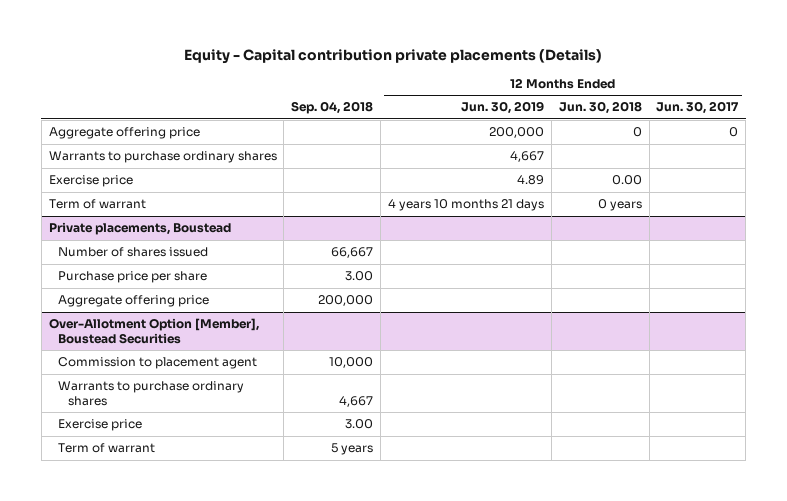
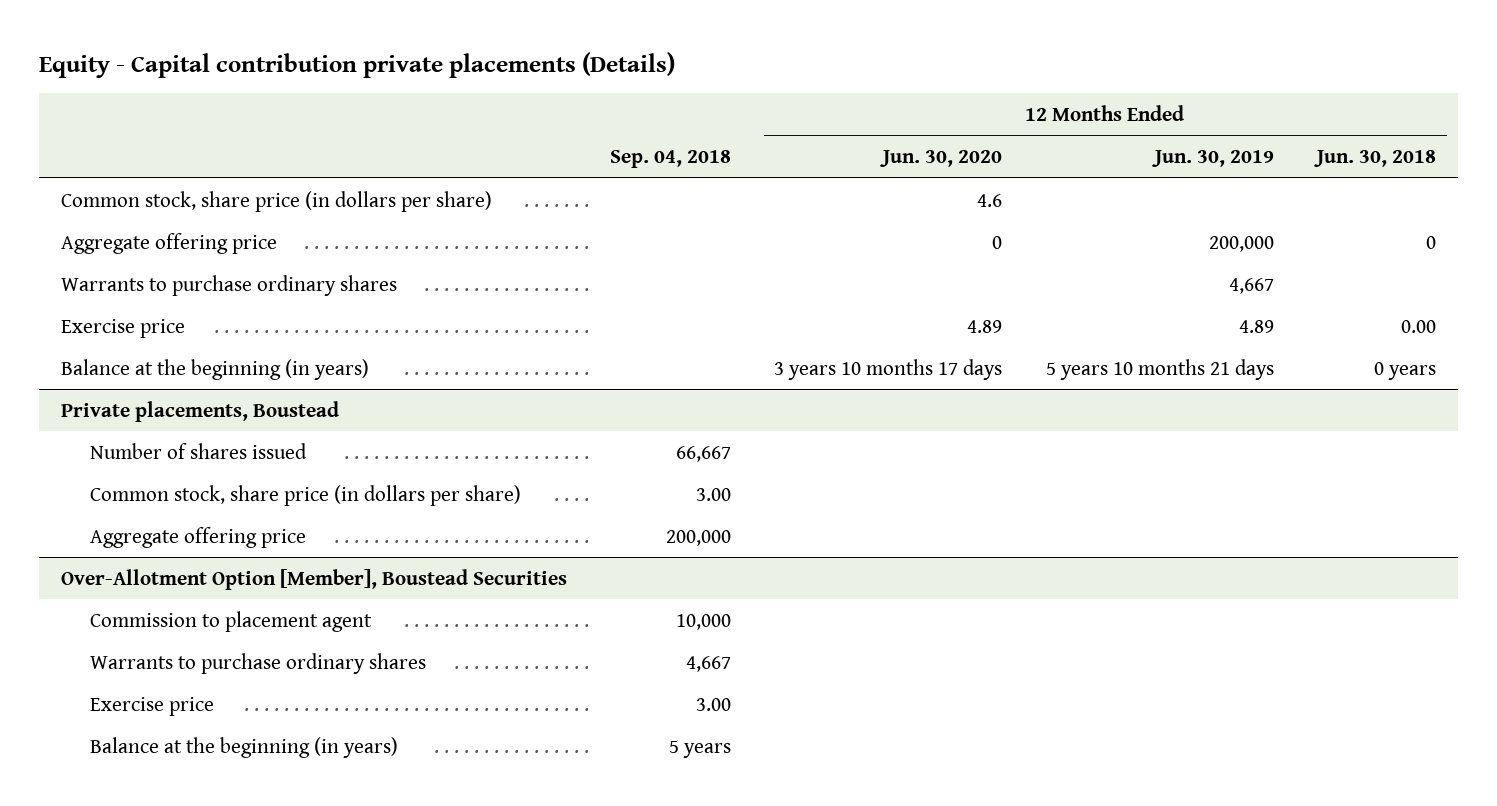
- | Sep. 04, 2018 | 12 Months Ended Jun. 30, 2019 | 12 Months Ended Jun. 30, 2018 | 12 Months Ended Jun. 30, 2017
+ | Sep. 04, 2018 | 12 Months Ended Jun. 30, 2020 | 12 Months Ended Jun. 30, 2019 | 12 Months Ended Jun. 30, 2018
+ Common stock, share price (in dollars per share) | | 4.6 | |
- Term of warrant | | 4 years 10 months 21 days | 0 years |
+ Balance at the beginning (in years) | | 3 years 10 months 17 days | 5 years 10 months 21 days | 0 years
@ Private placements, Boustead
- Purchase price per share | 3.00 | | |
+ Common stock, share price (in dollars per share) | 3.00 | | |
@ Over-Allotment Option [Member], Boustead Securities
- Term of warrant | 5 years | | |
+ Balance at the beginning (in years) | 5 years | | |

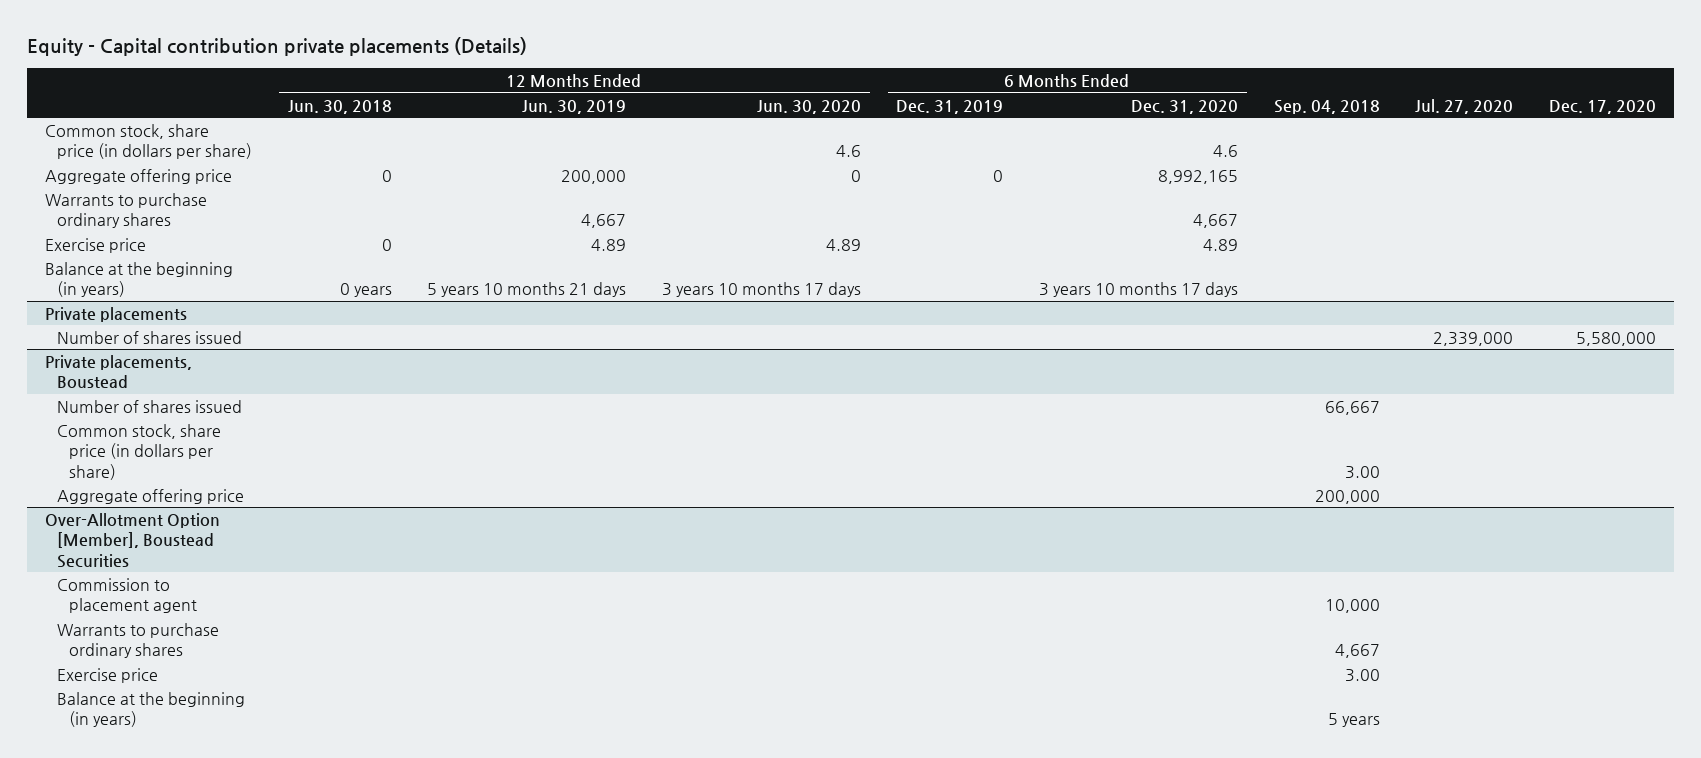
- | Sep. 04, 2018 | 12 Months Ended Jun. 30, 2020 | 12 Months Ended Jun. 30, 2019 | 12 Months Ended Jun. 30, 2018
+ | 12 Months Ended Jun. 30, 2018 | 12 Months Ended Jun. 30, 2019 | 12 Months Ended Jun. 30, 2020 | 6 Months Ended Dec. 31, 2019 | 6 Months Ended Dec. 31, 2020 | Sep. 04, 2018 | Jul. 27, 2020 | Dec. 17, 2020
- Exercise price | | 4.89 | 4.89 | 0.00
+ Exercise price | 0 | 4.89 | 4.89 | | 4.89 | | |
+ Private placements
+ Number of shares issued | | | | | | | 2,339,000 | 5,580,000

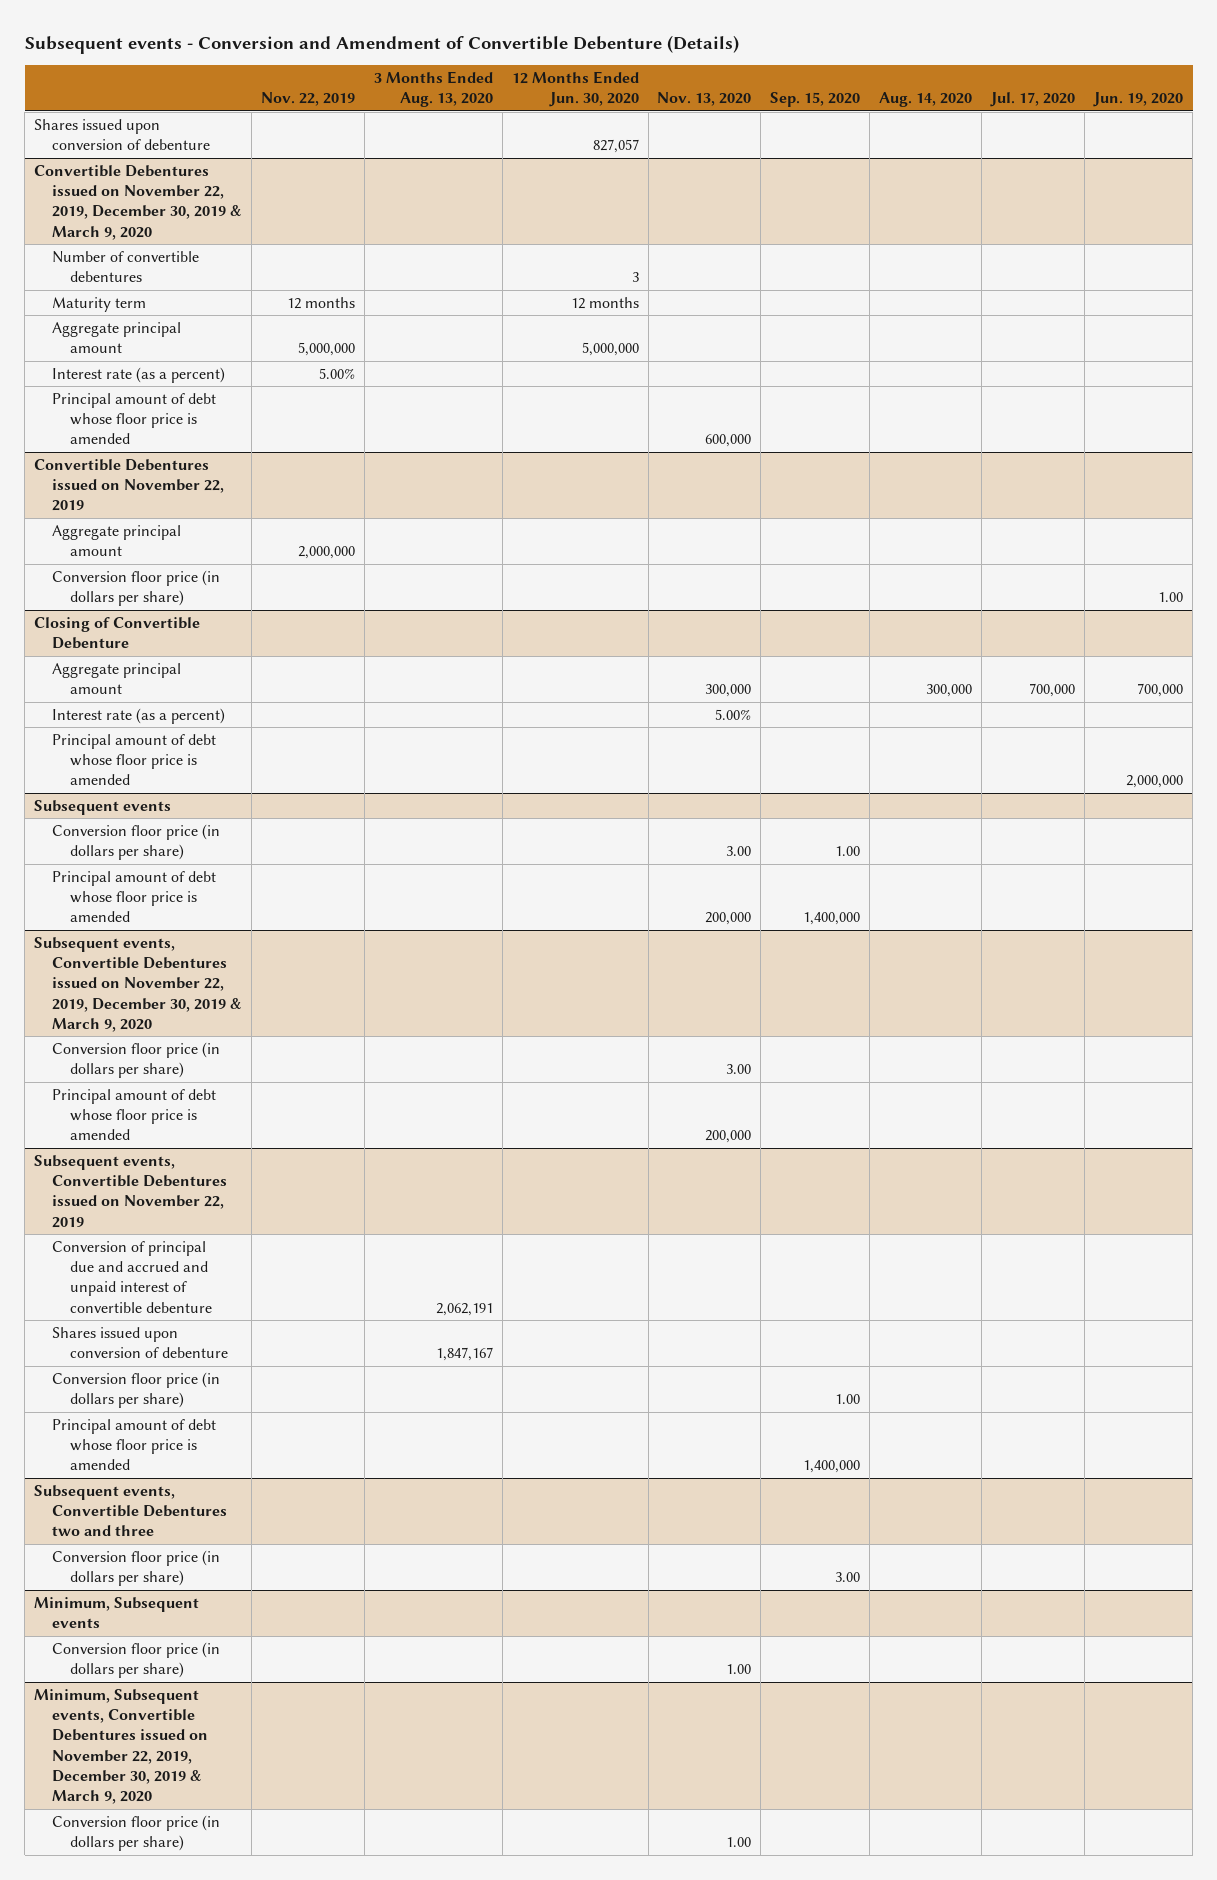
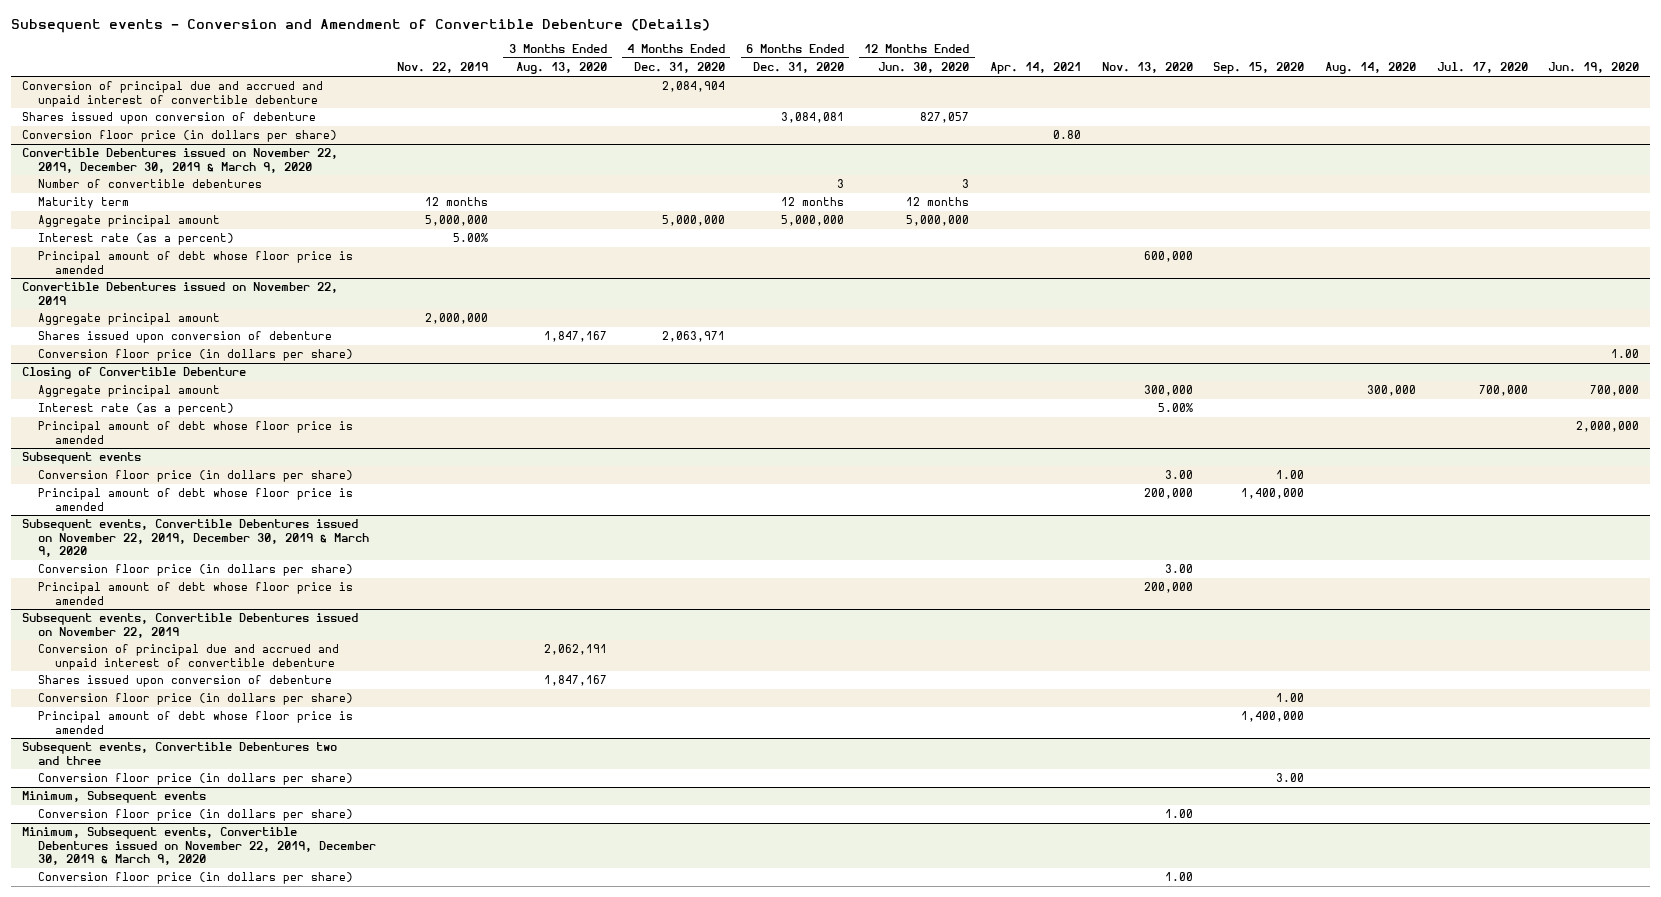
- | Nov. 22, 2019 | 3 Months Ended Aug. 13, 2020 | 12 Months Ended Jun. 30, 2020 | Nov. 13, 2020 | Sep. 15, 2020 | Aug. 14, 2020 | Jul. 17, 2020 | Jun. 19, 2020
+ | Nov. 22, 2019 | 3 Months Ended Aug. 13, 2020 | 4 Months Ended Dec. 31, 2020 | 6 Months Ended Dec. 31, 2020 | 12 Months Ended Jun. 30, 2020 | Apr. 14, 2021 | Nov. 13, 2020 | Sep. 15, 2020 | Aug. 14, 2020 | Jul. 17, 2020 | Jun. 19, 2020
+ Conversion of principal due and accrued and unpaid interest of convertible debenture | | | 2,084,904 | | | | | | | |
+ Conversion floor price (in dollars per share) | | | | | | 0.80 | | | | |
@ Convertible Debentures issued on November 22, 2019
+ Shares issued upon conversion of debenture | | 1,847,167 | 2,063,971 | | | | | | | |

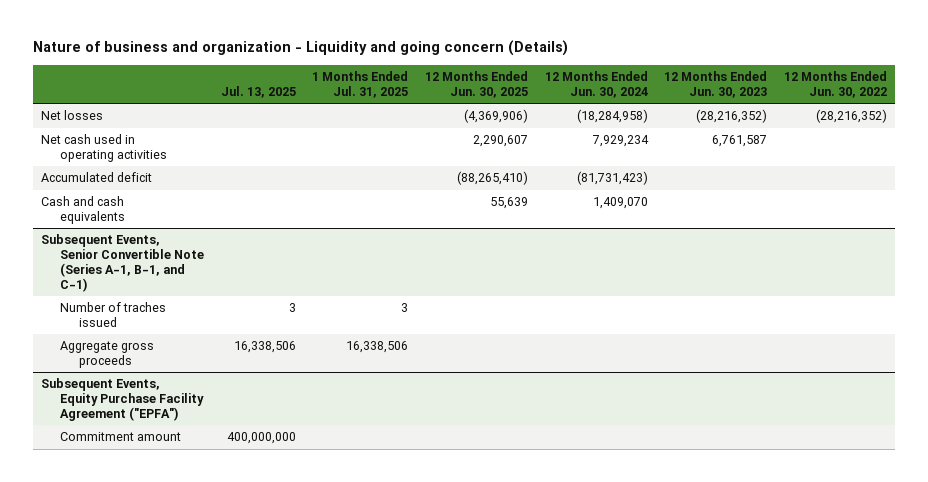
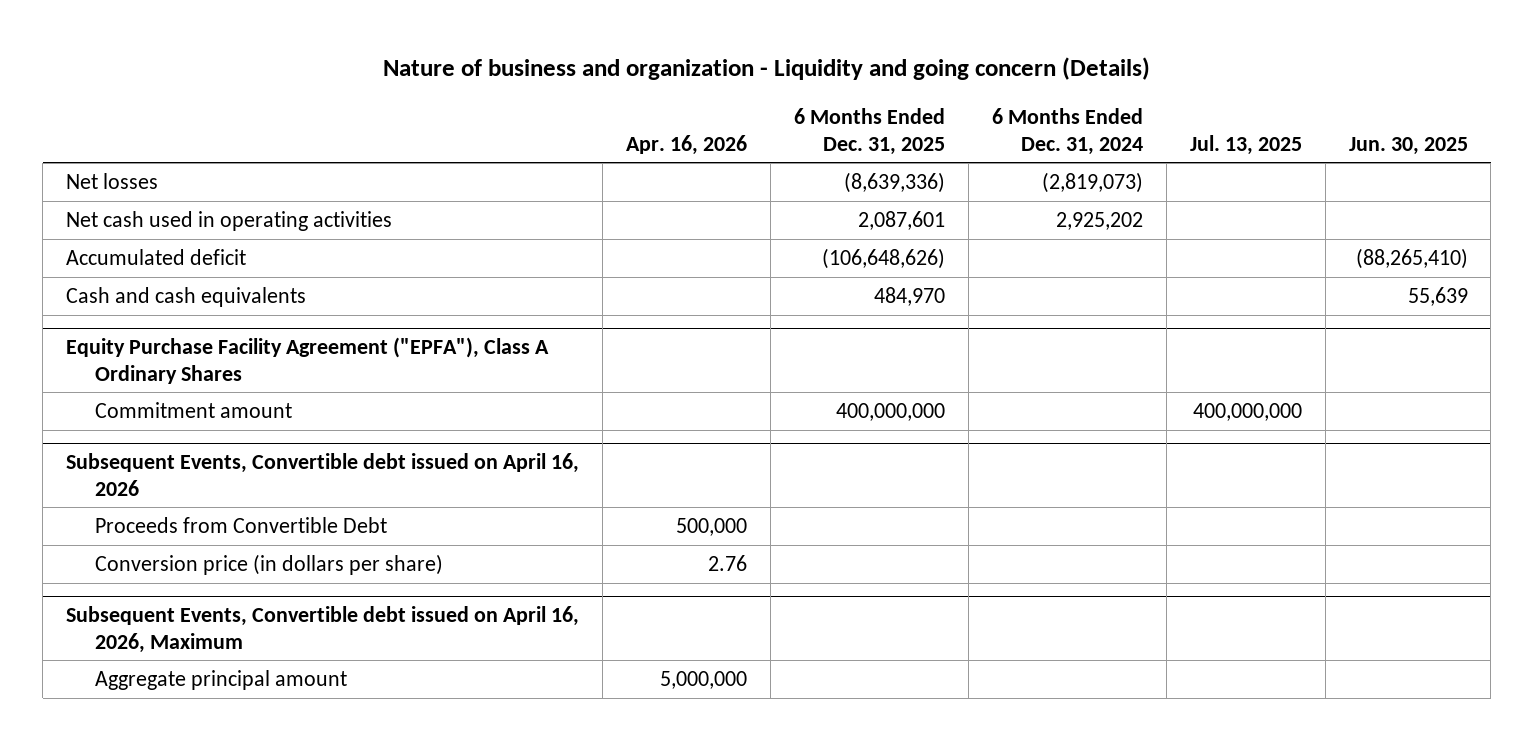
- | Jul. 13, 2025 | 1 Months Ended Jul. 31, 2025 | 12 Months Ended Jun. 30, 2025 | 12 Months Ended Jun. 30, 2024 | 12 Months Ended Jun. 30, 2023 | 12 Months Ended Jun. 30, 2022
+ | Apr. 16, 2026 | 6 Months Ended Dec. 31, 2025 | 6 Months Ended Dec. 31, 2024 | Jul. 13, 2025 | Jun. 30, 2025
- Subsequent Events, Senior Convertible Note (Series A-1, B-1, and C-1)
- Number of traches issued | 3 | 3 | | | |
- Aggregate gross proceeds | 16,338,506 | 16,338,506 | | | |
- Subsequent Events, Equity Purchase Facility Agreement ("EPFA")
+ Equity Purchase Facility Agreement ("EPFA"), Class A Ordinary Shares
+ Subsequent Events, Convertible debt issued on April 16, 2026
+ Proceeds from Convertible Debt | 500,000 | | | |
+ Conversion price (in dollars per share) | 2.76 | | | |
+ Subsequent Events, Convertible debt issued on April 16, 2026, Maximum
+ Aggregate principal amount | 5,000,000 | | | |

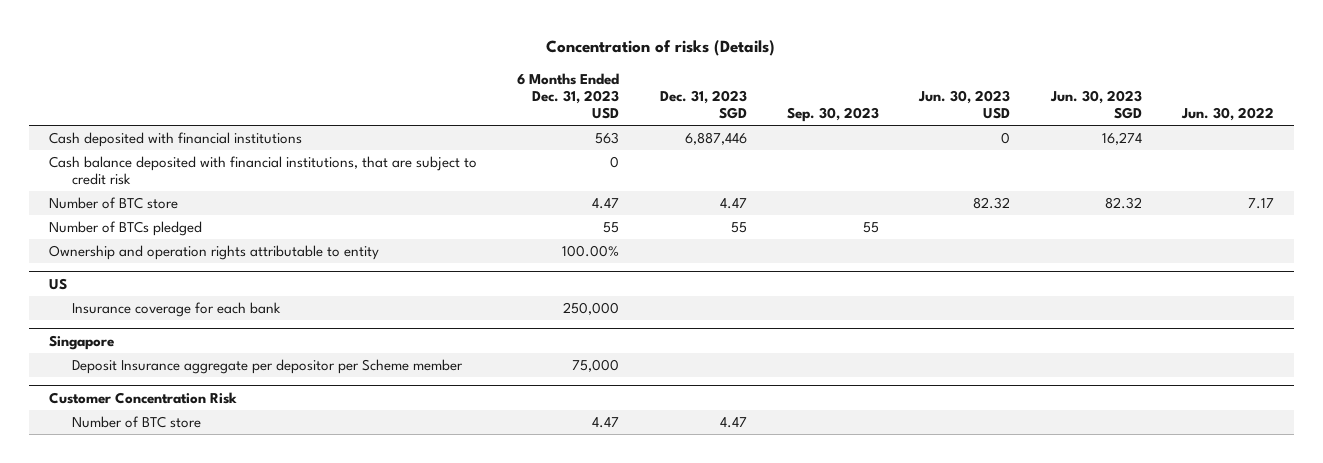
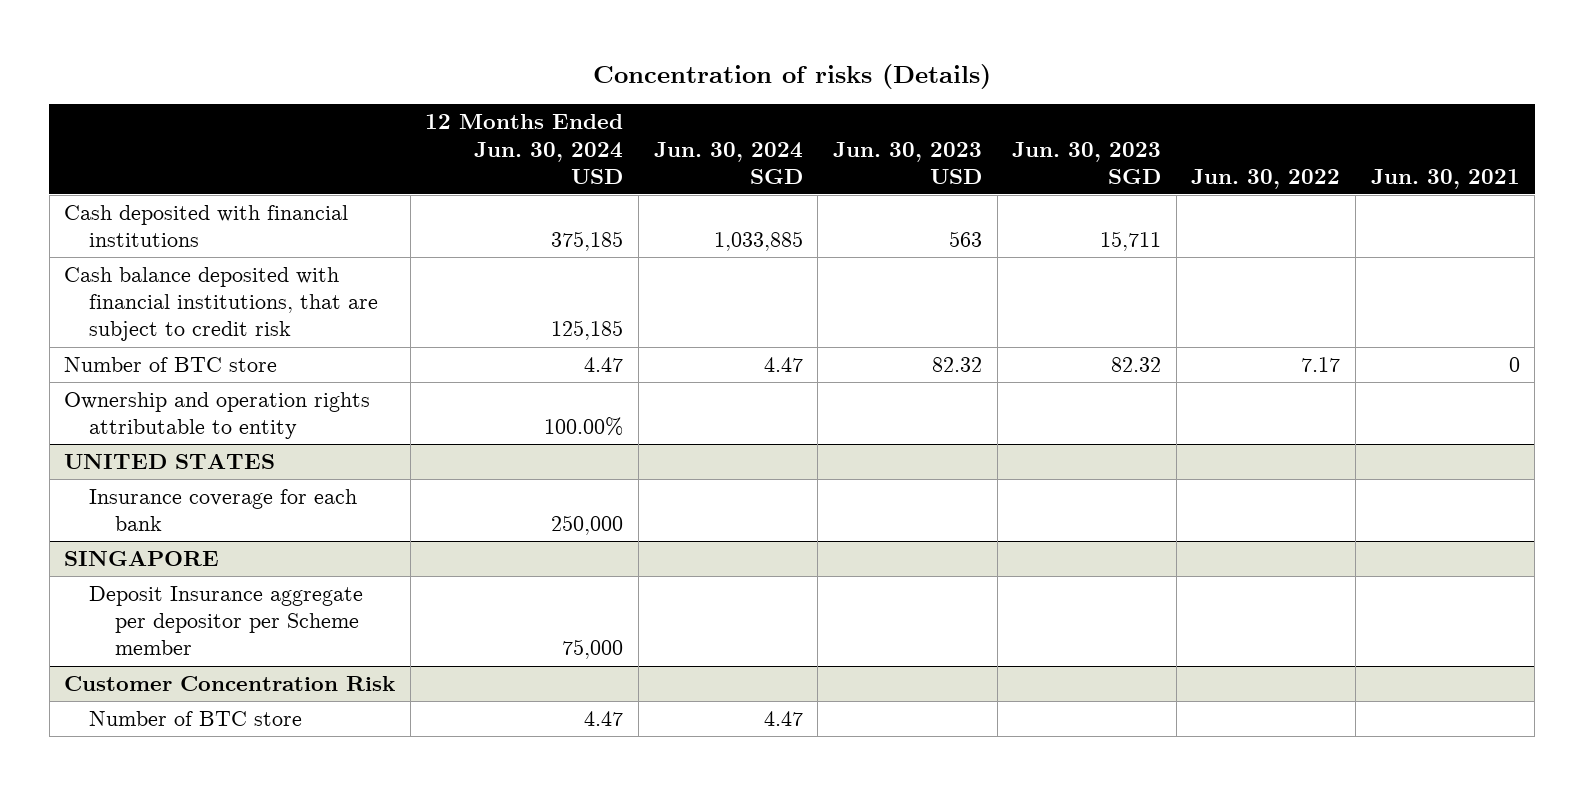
- | 6 Months Ended Dec. 31, 2023 USD | Dec. 31, 2023 SGD | Sep. 30, 2023 | Jun. 30, 2023 USD | Jun. 30, 2023 SGD | Jun. 30, 2022
+ | 12 Months Ended Jun. 30, 2024 USD | Jun. 30, 2024 SGD | Jun. 30, 2023 USD | Jun. 30, 2023 SGD | Jun. 30, 2022 | Jun. 30, 2021
- Cash deposited with financial institutions | 563 | 6,887,446 | | 0 | 16,274 |
+ Cash deposited with financial institutions | 375,185 | 1,033,885 | 563 | 15,711 | |
- Number of BTCs pledged | 55 | 55 | 55 | | |
- US
+ UNITED STATES
- Singapore
+ SINGAPORE

